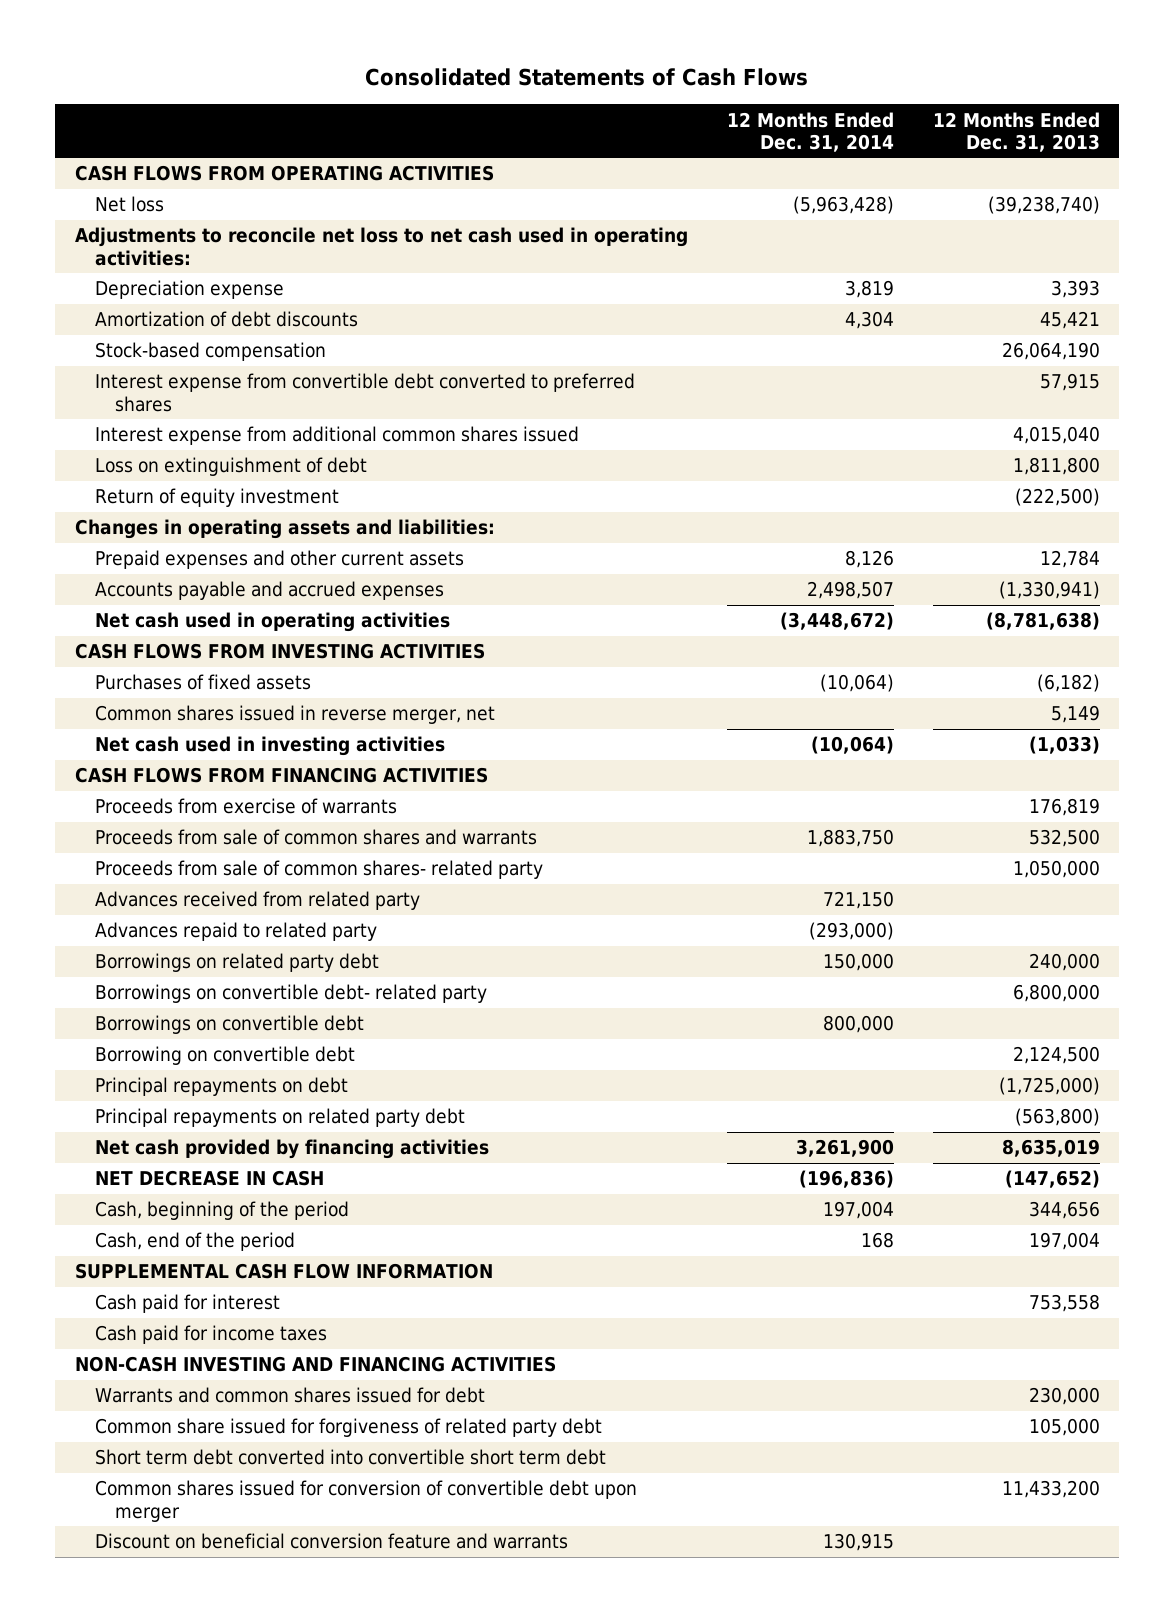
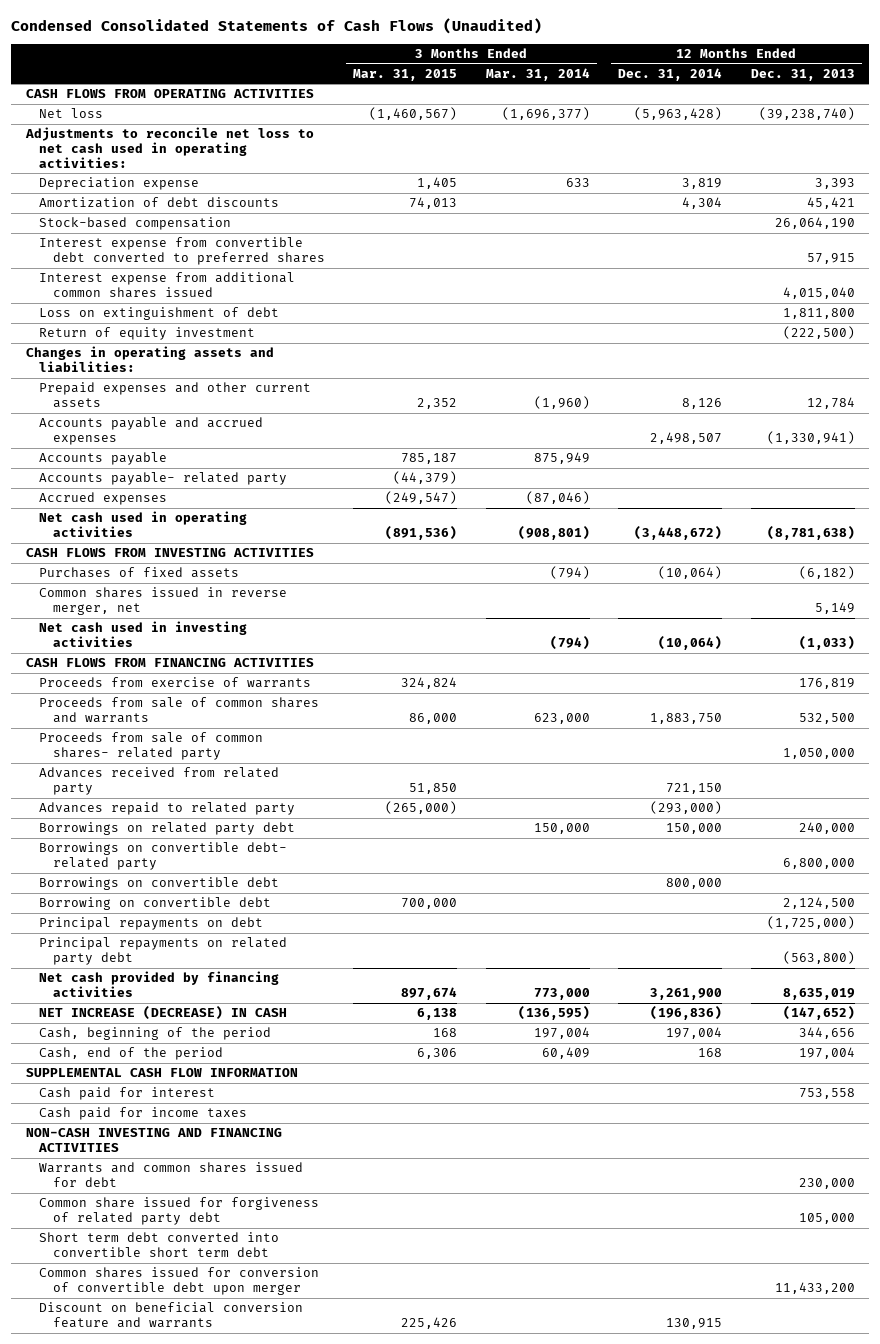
- Consolidated Statements of Cash Flows
+ Condensed Consolidated Statements of Cash Flows (Unaudited)
- | 12 Months Ended Dec. 31, 2014 | 12 Months Ended Dec. 31, 2013
+ | 3 Months Ended Mar. 31, 2015 | 3 Months Ended Mar. 31, 2014 | 12 Months Ended Dec. 31, 2014 | 12 Months Ended Dec. 31, 2013
+ Accounts payable | 785,187 | 875,949 | |
+ Accounts payable- related party | (44,379) | | |
+ Accrued expenses | (249,547) | (87,046) | |
- NET DECREASE IN CASH | (196,836) | (147,652)
+ NET INCREASE (DECREASE) IN CASH | 6,138 | (136,595) | (196,836) | (147,652)

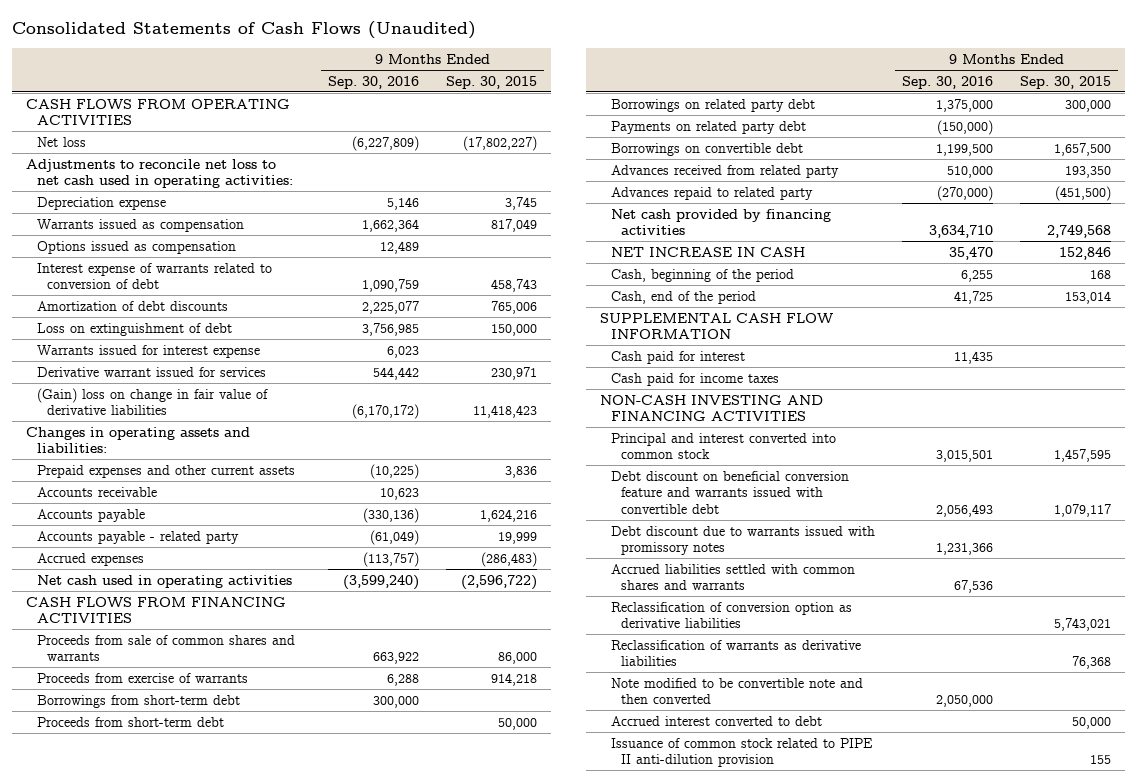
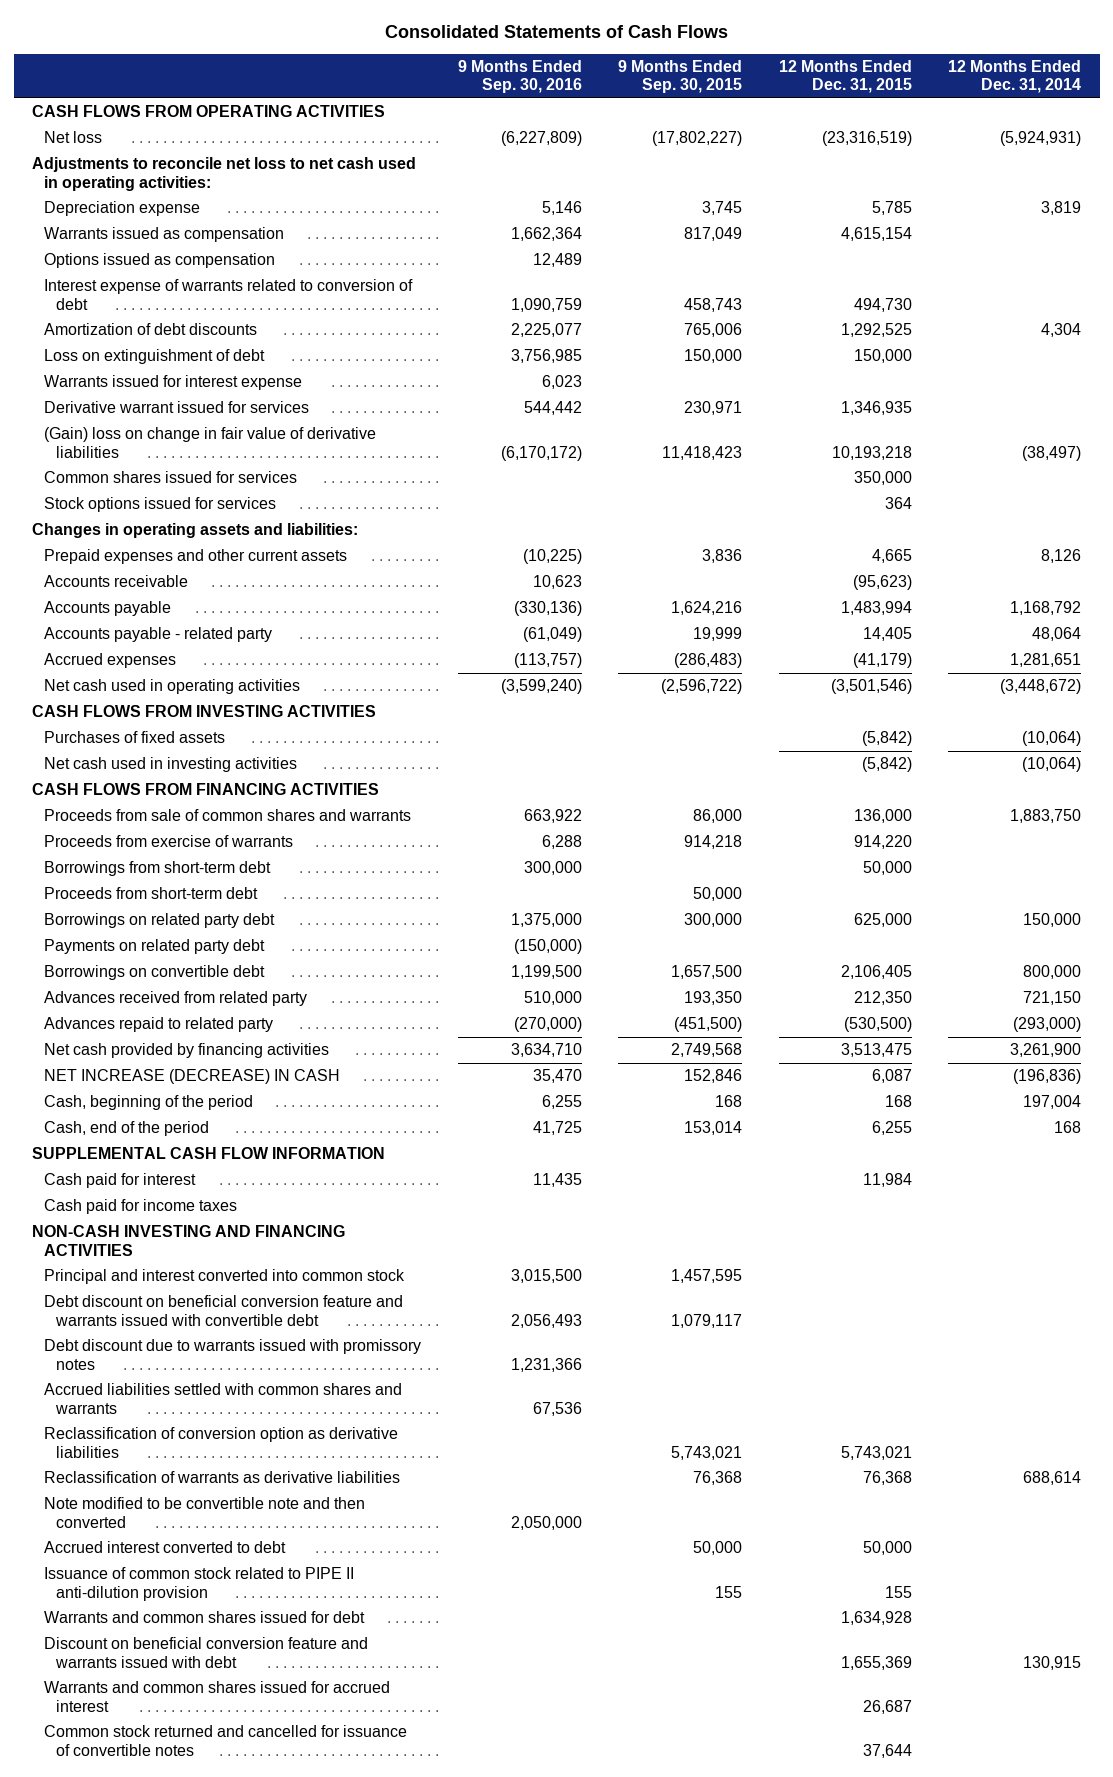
- Consolidated Statements of Cash Flows (Unaudited)
+ Consolidated Statements of Cash Flows
- | 9 Months Ended Sep. 30, 2016 | 9 Months Ended Sep. 30, 2015
+ | 9 Months Ended Sep. 30, 2016 | 9 Months Ended Sep. 30, 2015 | 12 Months Ended Dec. 31, 2015 | 12 Months Ended Dec. 31, 2014
+ Common shares issued for services | | | 350,000 |
+ Stock options issued for services | | | 364 |
+ CASH FLOWS FROM INVESTING ACTIVITIES
+ Purchases of fixed assets | | | (5,842) | (10,064)
+ Net cash used in investing activities | | | (5,842) | (10,064)
- NET INCREASE IN CASH | 35,470 | 152,846
+ NET INCREASE (DECREASE) IN CASH | 35,470 | 152,846 | 6,087 | (196,836)
- Principal and interest converted into common stock | 3,015,501 | 1,457,595
+ Principal and interest converted into common stock | 3,015,500 | 1,457,595 | |
+ Warrants and common shares issued for debt | | | 1,634,928 |
+ Discount on beneficial conversion feature and warrants issued with debt | | | 1,655,369 | 130,915
+ Warrants and common shares issued for accrued interest | | | 26,687 |
+ Common stock returned and cancelled for issuance of convertible notes | | | 37,644 |

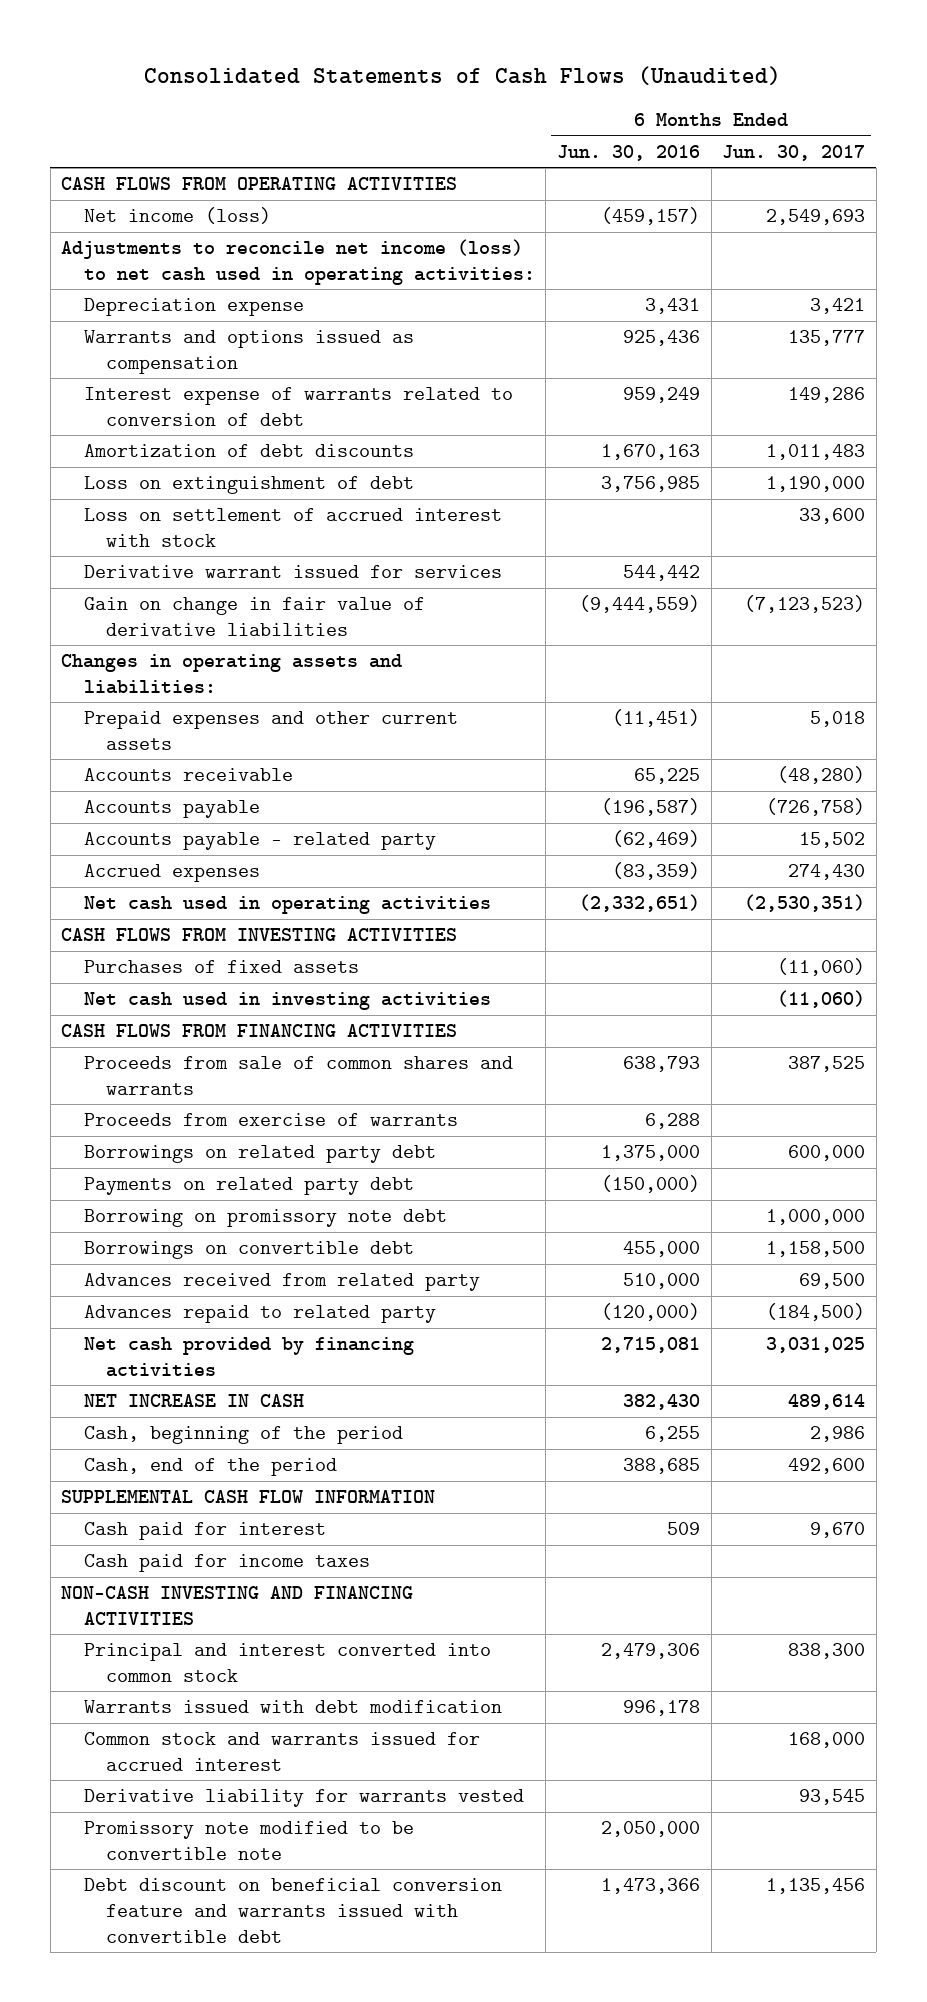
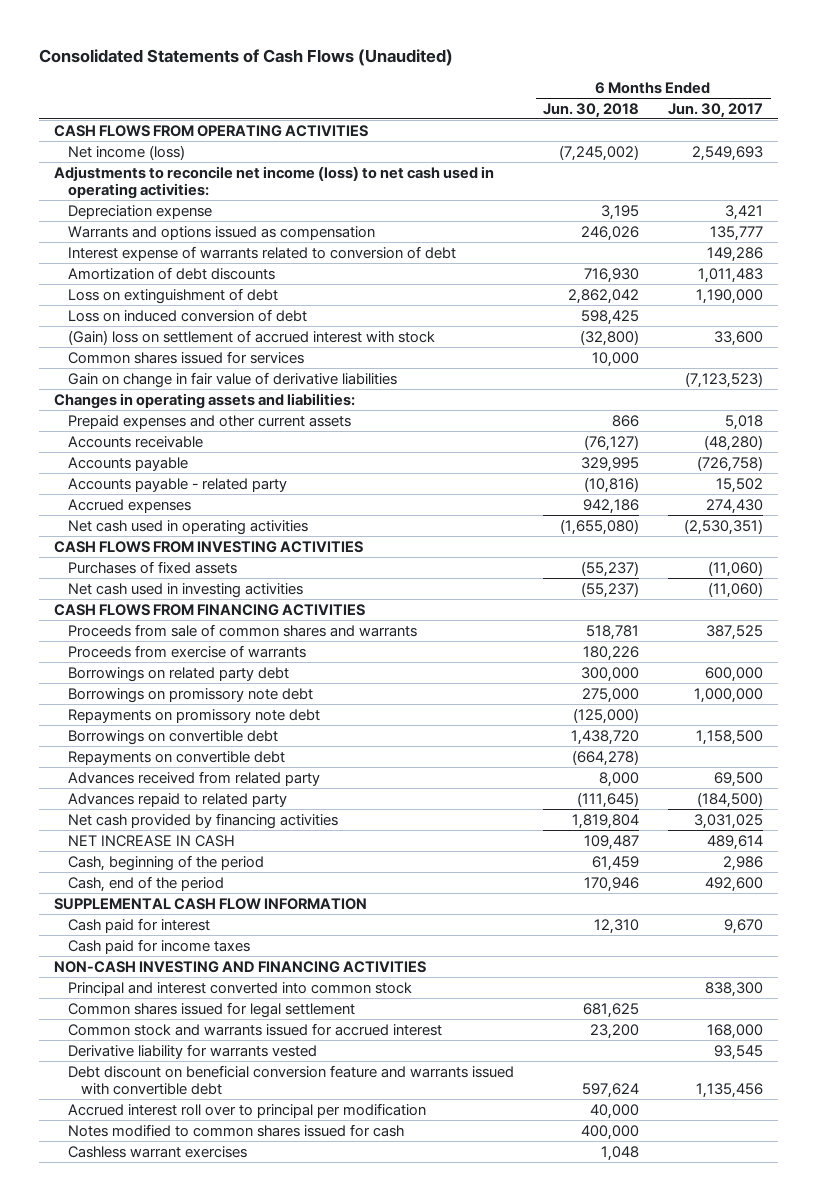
- | 6 Months Ended Jun. 30, 2016 | 6 Months Ended Jun. 30, 2017
+ | 6 Months Ended Jun. 30, 2018 | 6 Months Ended Jun. 30, 2017
- Loss on settlement of accrued interest with stock | | 33,600
- Derivative warrant issued for services | 544,442 |
+ Loss on induced conversion of debt | 598,425 |
+ (Gain) loss on settlement of accrued interest with stock | (32,800) | 33,600
+ Common shares issued for services | 10,000 |
- Payments on related party debt | (150,000) |
- Borrowing on promissory note debt | | 1,000,000
+ Borrowings on promissory note debt | 275,000 | 1,000,000
+ Repayments on promissory note debt | (125,000) |
+ Repayments on convertible debt | (664,278) |
- Warrants issued with debt modification | 996,178 |
+ Common shares issued for legal settlement | 681,625 |
- Promissory note modified to be convertible note | 2,050,000 |
+ Accrued interest roll over to principal per modification | 40,000 |
+ Notes modified to common shares issued for cash | 400,000 |
+ Cashless warrant exercises | 1,048 |

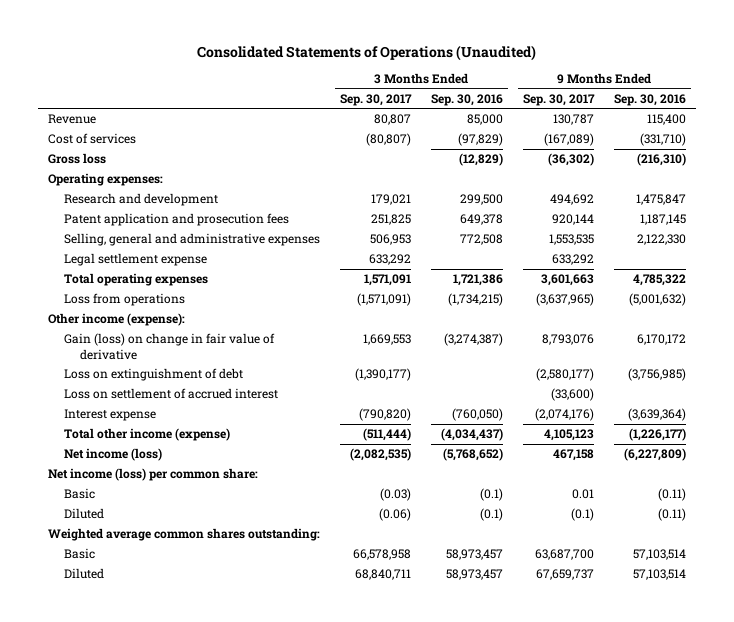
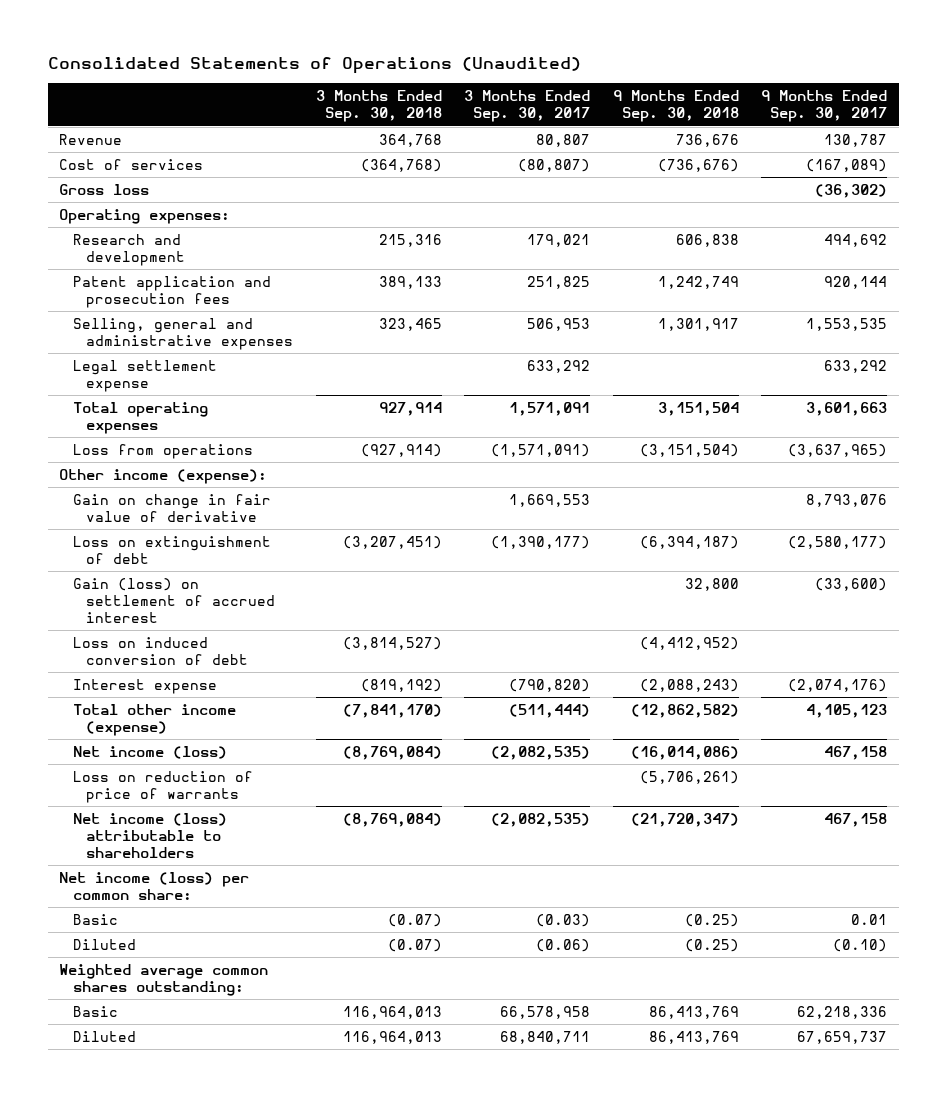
- | 3 Months Ended Sep. 30, 2017 | 3 Months Ended Sep. 30, 2016 | 9 Months Ended Sep. 30, 2017 | 9 Months Ended Sep. 30, 2016
+ | 3 Months Ended Sep. 30, 2018 | 3 Months Ended Sep. 30, 2017 | 9 Months Ended Sep. 30, 2018 | 9 Months Ended Sep. 30, 2017
- Gain (loss) on change in fair value of derivative | 1,669,553 | (3,274,387) | 8,793,076 | 6,170,172
+ Gain on change in fair value of derivative | | 1,669,553 | | 8,793,076
- Loss on settlement of accrued interest | | | (33,600) |
+ Gain (loss) on settlement of accrued interest | | | 32,800 | (33,600)
+ Loss on induced conversion of debt | (3,814,527) | | (4,412,952) |
+ Loss on reduction of price of warrants | | | (5,706,261) |
+ Net income (loss) attributable to shareholders | (8,769,084) | (2,082,535) | (21,720,347) | 467,158
- Diluted | (0.06) | (0.1) | (0.1) | (0.11)
+ Diluted | (0.07) | (0.06) | (0.25) | (0.10)
- Basic | 66,578,958 | 58,973,457 | 63,687,700 | 57,103,514
+ Basic | 116,964,013 | 66,578,958 | 86,413,769 | 62,218,336

